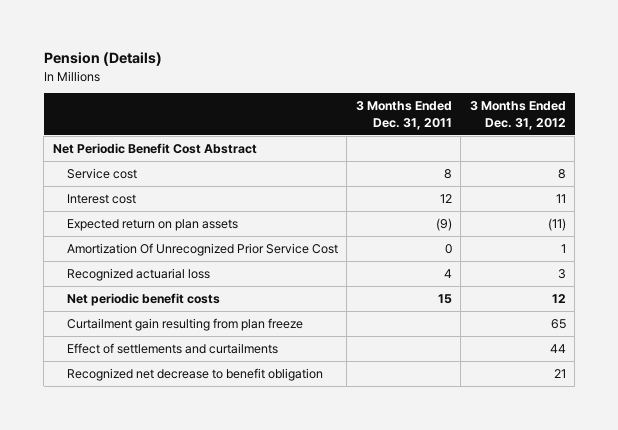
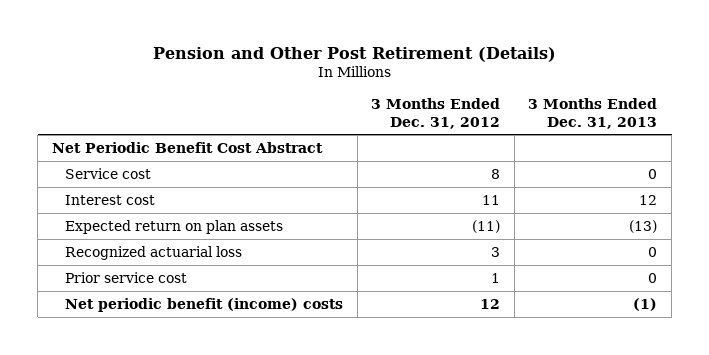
- Pension (Details)
+ Pension and Other Post Retirement (Details)
- | 3 Months Ended Dec. 31, 2011 | 3 Months Ended Dec. 31, 2012
+ | 3 Months Ended Dec. 31, 2012 | 3 Months Ended Dec. 31, 2013
- Amortization Of Unrecognized Prior Service Cost | 0 | 1
- Net periodic benefit costs | 15 | 12
- Curtailment gain resulting from plan freeze | | 65
- Effect of settlements and curtailments | | 44
- Recognized net decrease to benefit obligation | | 21
+ Prior service cost | 1 | 0
+ Net periodic benefit (income) costs | 12 | (1)

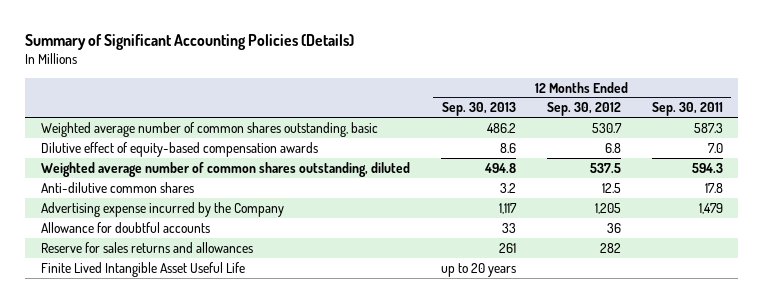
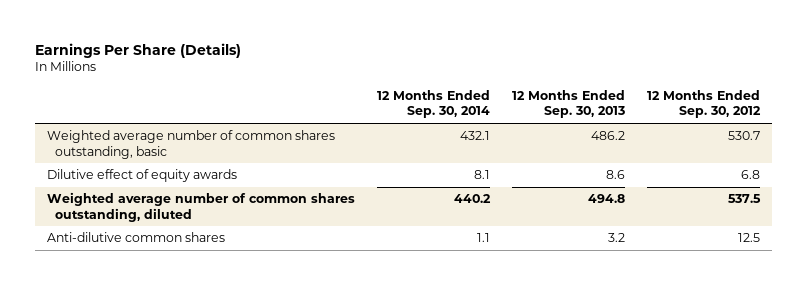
- Summary of Significant Accounting Policies (Details)
+ Earnings Per Share (Details)
- | 12 Months Ended Sep. 30, 2013 | 12 Months Ended Sep. 30, 2012 | 12 Months Ended Sep. 30, 2011
+ | 12 Months Ended Sep. 30, 2014 | 12 Months Ended Sep. 30, 2013 | 12 Months Ended Sep. 30, 2012
- Dilutive effect of equity-based compensation awards | 8.6 | 6.8 | 7.0
+ Dilutive effect of equity awards | 8.1 | 8.6 | 6.8
- Advertising expense incurred by the Company | 1,117 | 1,205 | 1,479
- Allowance for doubtful accounts | 33 | 36 |
- Reserve for sales returns and allowances | 261 | 282 |
- Finite Lived Intangible Asset Useful Life | up to 20 years | |

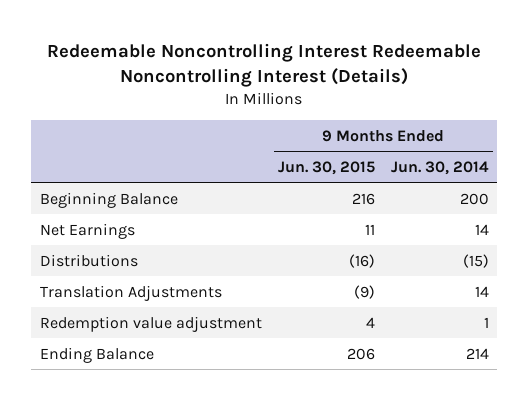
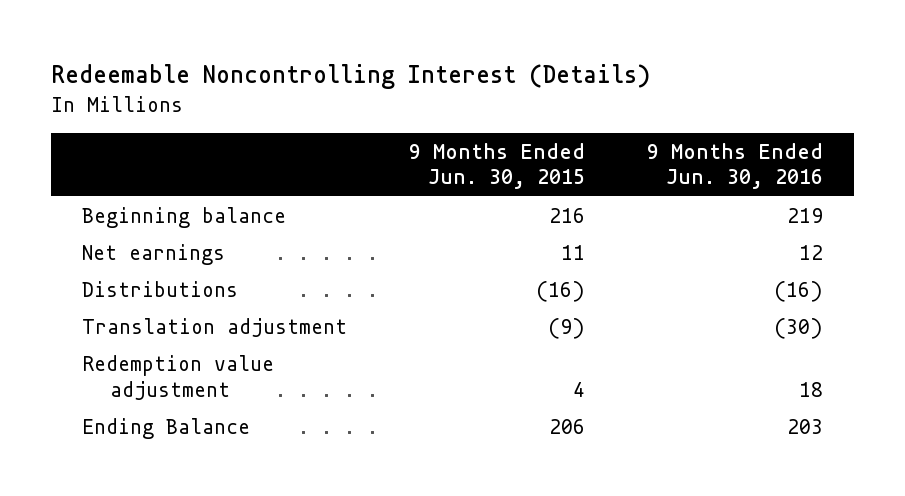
- Redeemable Noncontrolling Interest Redeemable Noncontrolling Interest (Details)
+ Redeemable Noncontrolling Interest (Details)
- | 9 Months Ended Jun. 30, 2015 | 9 Months Ended Jun. 30, 2014
+ | 9 Months Ended Jun. 30, 2015 | 9 Months Ended Jun. 30, 2016
- Beginning Balance | 216 | 200
- Net Earnings | 11 | 14
+ Beginning balance | 216 | 219
+ Net earnings | 11 | 12
- Translation Adjustments | (9) | 14
+ Translation adjustment | (9) | (30)

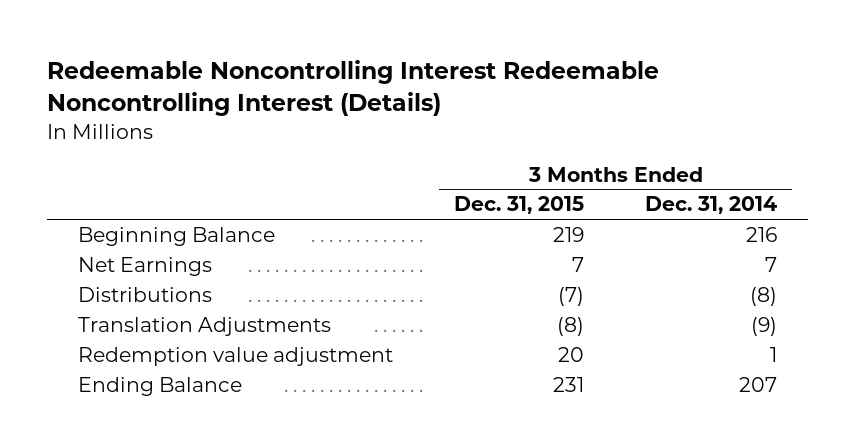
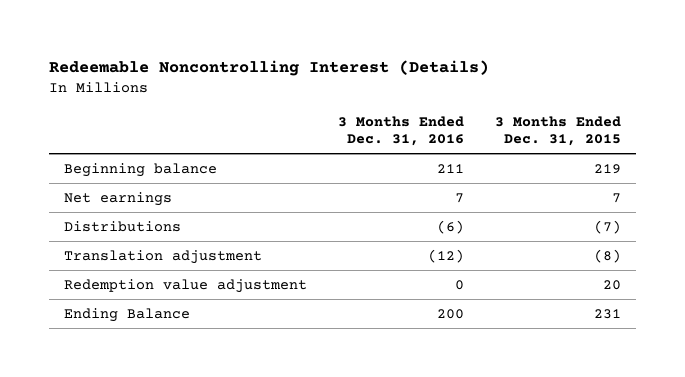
- Redeemable Noncontrolling Interest Redeemable Noncontrolling Interest (Details)
+ Redeemable Noncontrolling Interest (Details)
- | 3 Months Ended Dec. 31, 2015 | 3 Months Ended Dec. 31, 2014
+ | 3 Months Ended Dec. 31, 2016 | 3 Months Ended Dec. 31, 2015
- Beginning Balance | 219 | 216
- Net Earnings | 7 | 7
+ Beginning balance | 211 | 219
+ Net earnings | 7 | 7
- Translation Adjustments | (8) | (9)
+ Translation adjustment | (12) | (8)

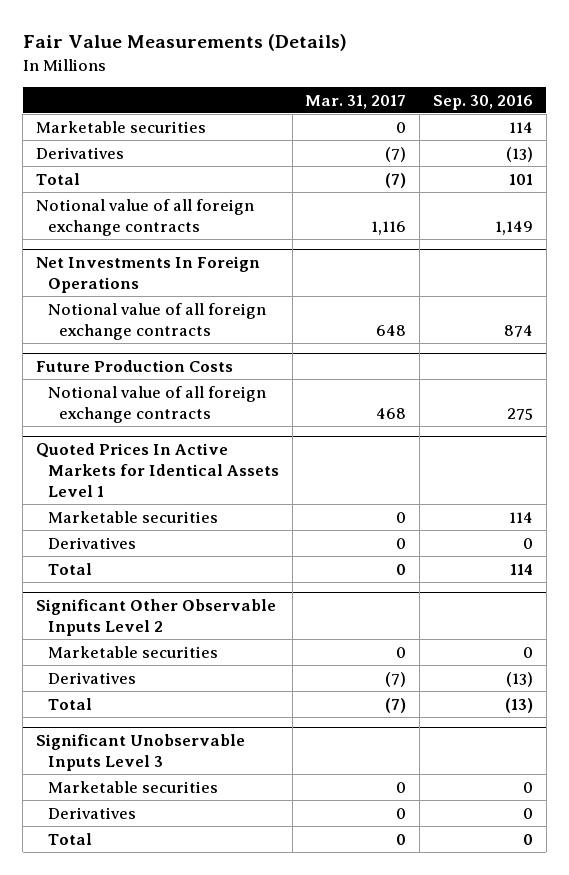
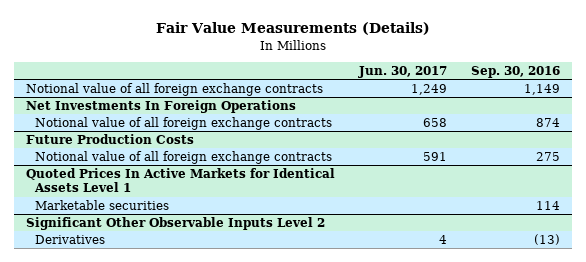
- | Mar. 31, 2017 | Sep. 30, 2016
+ | Jun. 30, 2017 | Sep. 30, 2016
- Marketable securities | 0 | 114
- Derivatives | (7) | (13)
- Total | (7) | 101
@ Quoted Prices In Active Markets for Identical Assets Level 1
- Derivatives | 0 | 0
- Total | 0 | 114
@ Significant Other Observable Inputs Level 2
- Marketable securities | 0 | 0
- Total | (7) | (13)
- Significant Unobservable Inputs Level 3
- Marketable securities | 0 | 0
- Derivatives | 0 | 0
- Total | 0 | 0

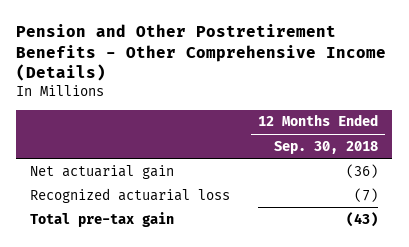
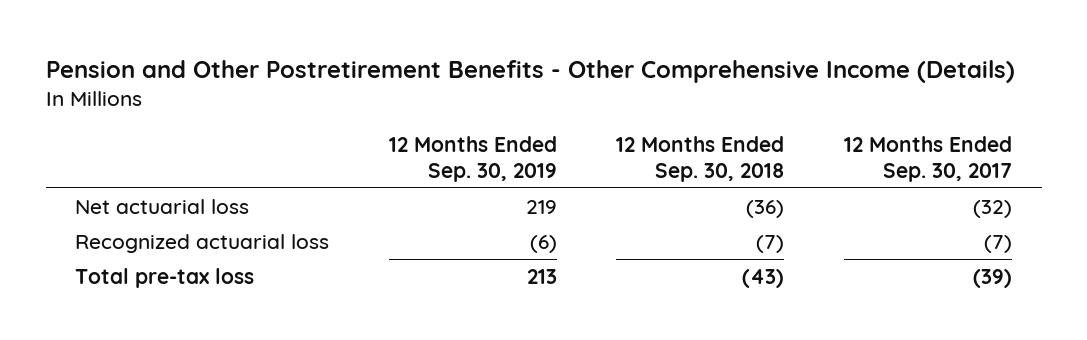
- | 12 Months Ended Sep. 30, 2018
+ | 12 Months Ended Sep. 30, 2019 | 12 Months Ended Sep. 30, 2018 | 12 Months Ended Sep. 30, 2017
- Net actuarial gain | (36)
+ Net actuarial loss | 219 | (36) | (32)
- Total pre-tax gain | (43)
+ Total pre-tax loss | 213 | (43) | (39)

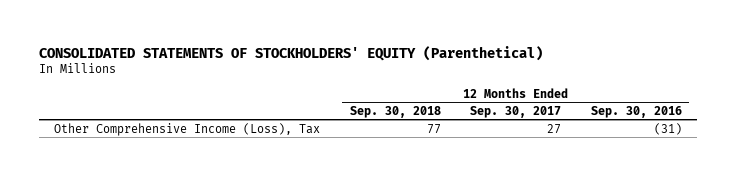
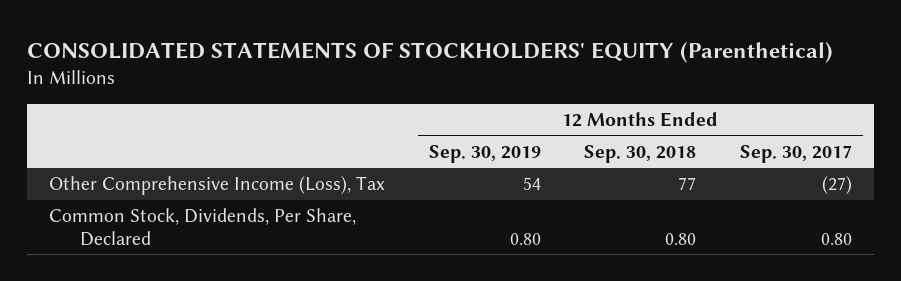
- | 12 Months Ended Sep. 30, 2018 | 12 Months Ended Sep. 30, 2017 | 12 Months Ended Sep. 30, 2016
+ | 12 Months Ended Sep. 30, 2019 | 12 Months Ended Sep. 30, 2018 | 12 Months Ended Sep. 30, 2017
- Other Comprehensive Income (Loss), Tax | 77 | 27 | (31)
+ Other Comprehensive Income (Loss), Tax | 54 | 77 | (27)
+ Common Stock, Dividends, Per Share, Declared | 0.80 | 0.80 | 0.80

